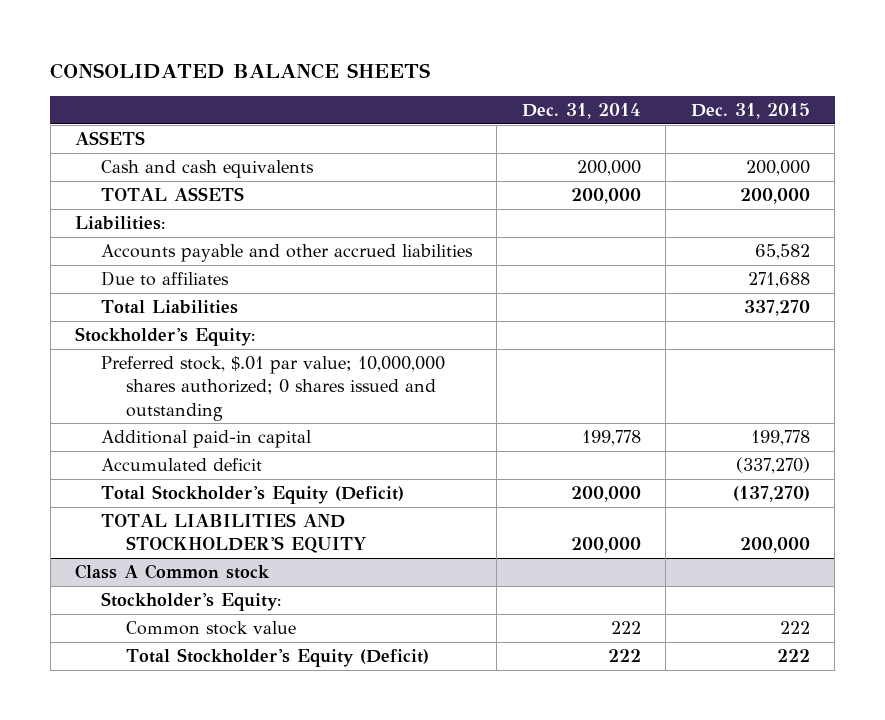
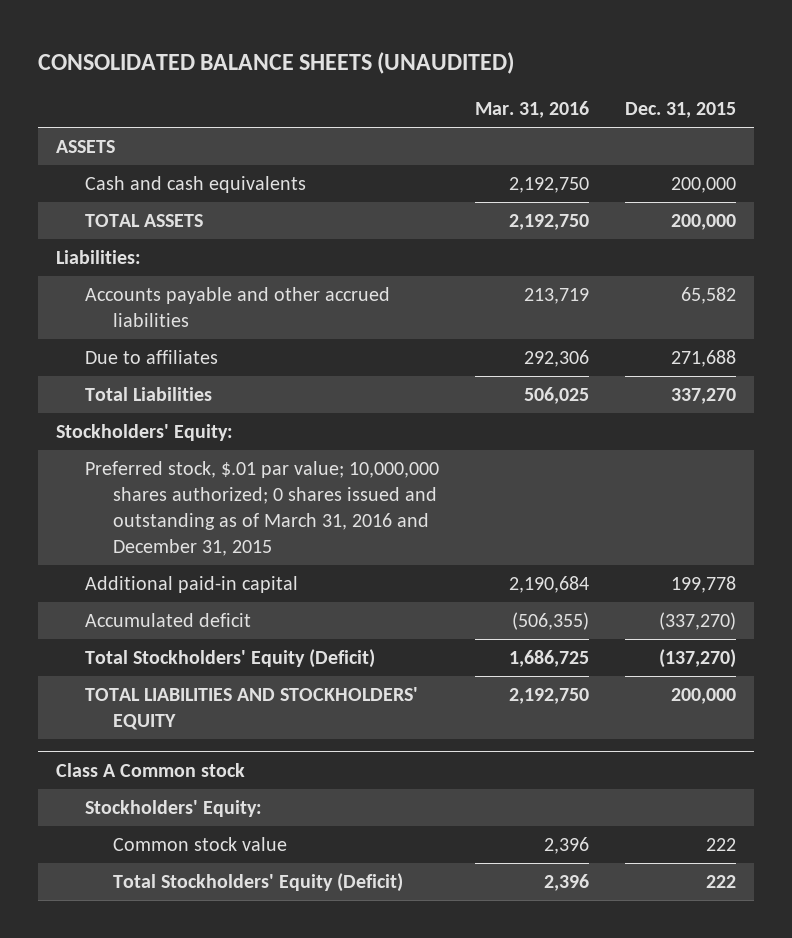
- CONSOLIDATED BALANCE SHEETS
+ CONSOLIDATED BALANCE SHEETS (UNAUDITED)
- | Dec. 31, 2014 | Dec. 31, 2015
+ | Mar. 31, 2016 | Dec. 31, 2015
- Stockholder's Equity:
- Preferred stock, $.01 par value; 10,000,000 shares authorized; 0 shares issued and outstanding
+ Stockholders' Equity:
+ Preferred stock, $.01 par value; 10,000,000 shares authorized; 0 shares issued and outstanding as of March 31, 2016 and December 31, 2015
- Total Stockholder's Equity (Deficit) | 200,000 | (137,270)
- TOTAL LIABILITIES AND STOCKHOLDER'S EQUITY | 200,000 | 200,000
+ Total Stockholders' Equity (Deficit) | 1,686,725 | (137,270)
+ TOTAL LIABILITIES AND STOCKHOLDERS' EQUITY | 2,192,750 | 200,000
@ Class A Common stock
- Stockholder's Equity:
+ Stockholders' Equity:
- Total Stockholder's Equity (Deficit) | 222 | 222
+ Total Stockholders' Equity (Deficit) | 2,396 | 222

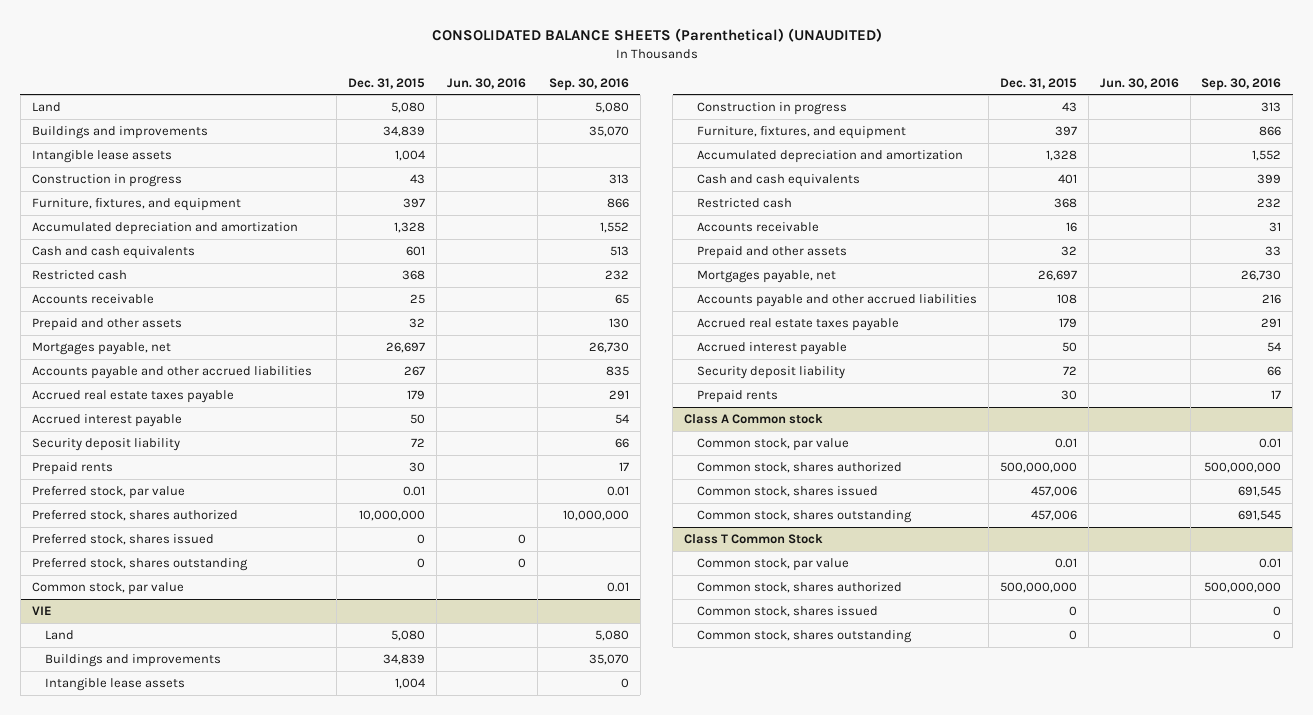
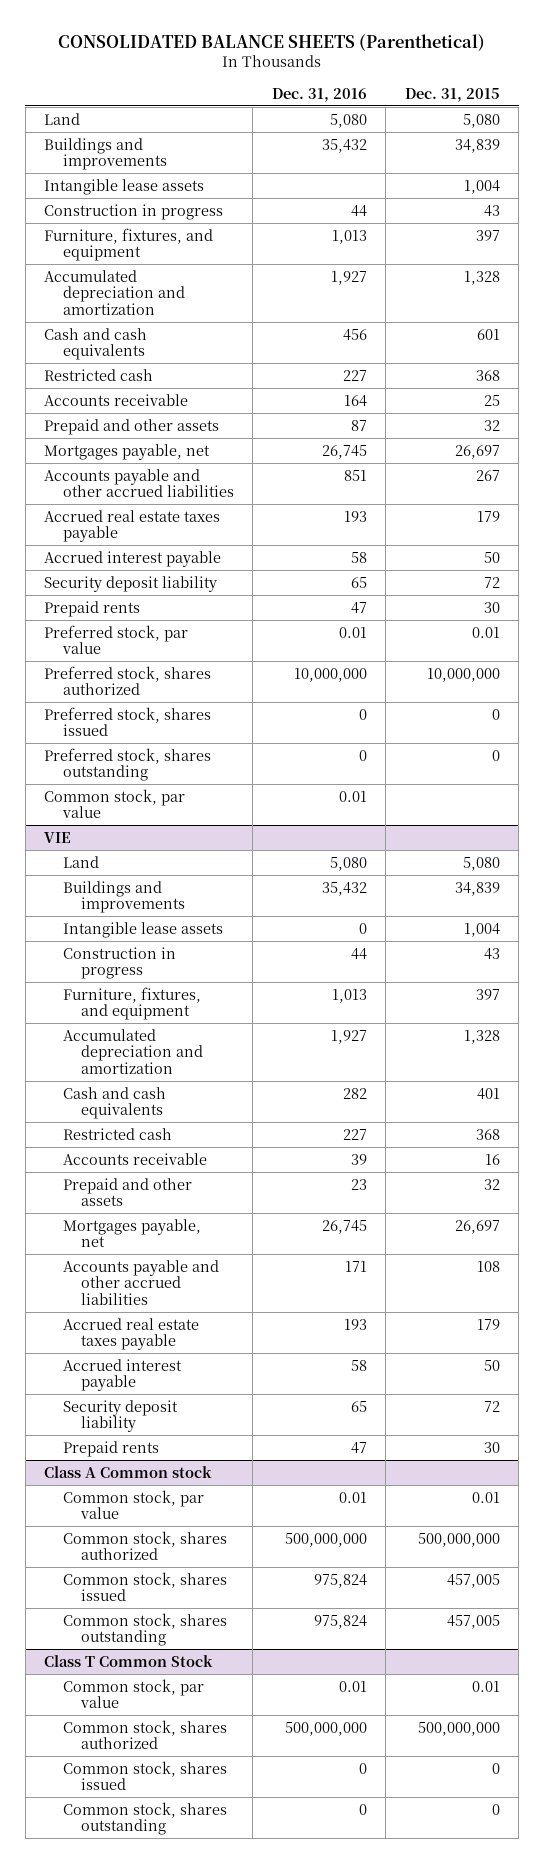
- CONSOLIDATED BALANCE SHEETS (Parenthetical) (UNAUDITED)
+ CONSOLIDATED BALANCE SHEETS (Parenthetical)
- | Dec. 31, 2015 | Jun. 30, 2016 | Sep. 30, 2016
+ | Dec. 31, 2016 | Dec. 31, 2015
@ Class A Common stock
- Common stock, shares issued | 457,006 | | 691,545
- Common stock, shares outstanding | 457,006 | | 691,545
+ Common stock, shares issued | 975,824 | 457,005
+ Common stock, shares outstanding | 975,824 | 457,005

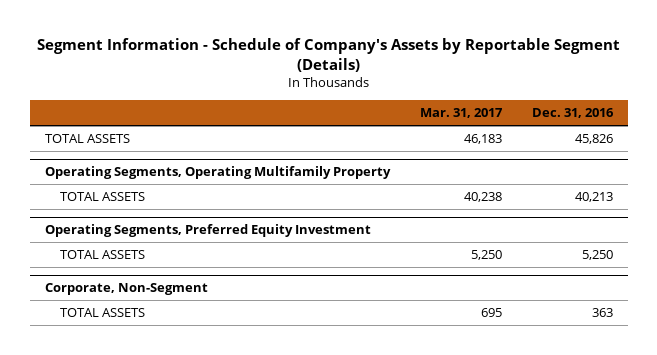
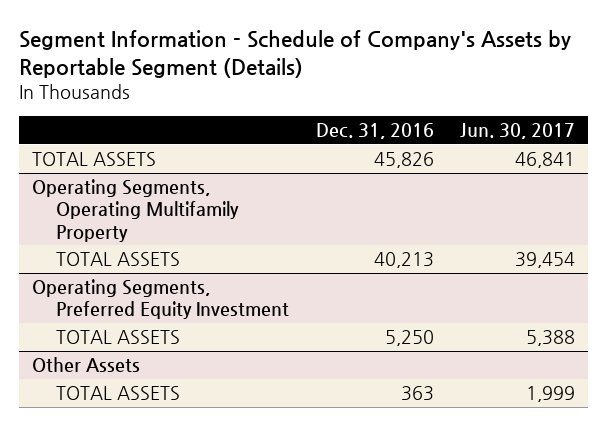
- | Mar. 31, 2017 | Dec. 31, 2016
+ | Dec. 31, 2016 | Jun. 30, 2017
- Corporate, Non-Segment
+ Other Assets

